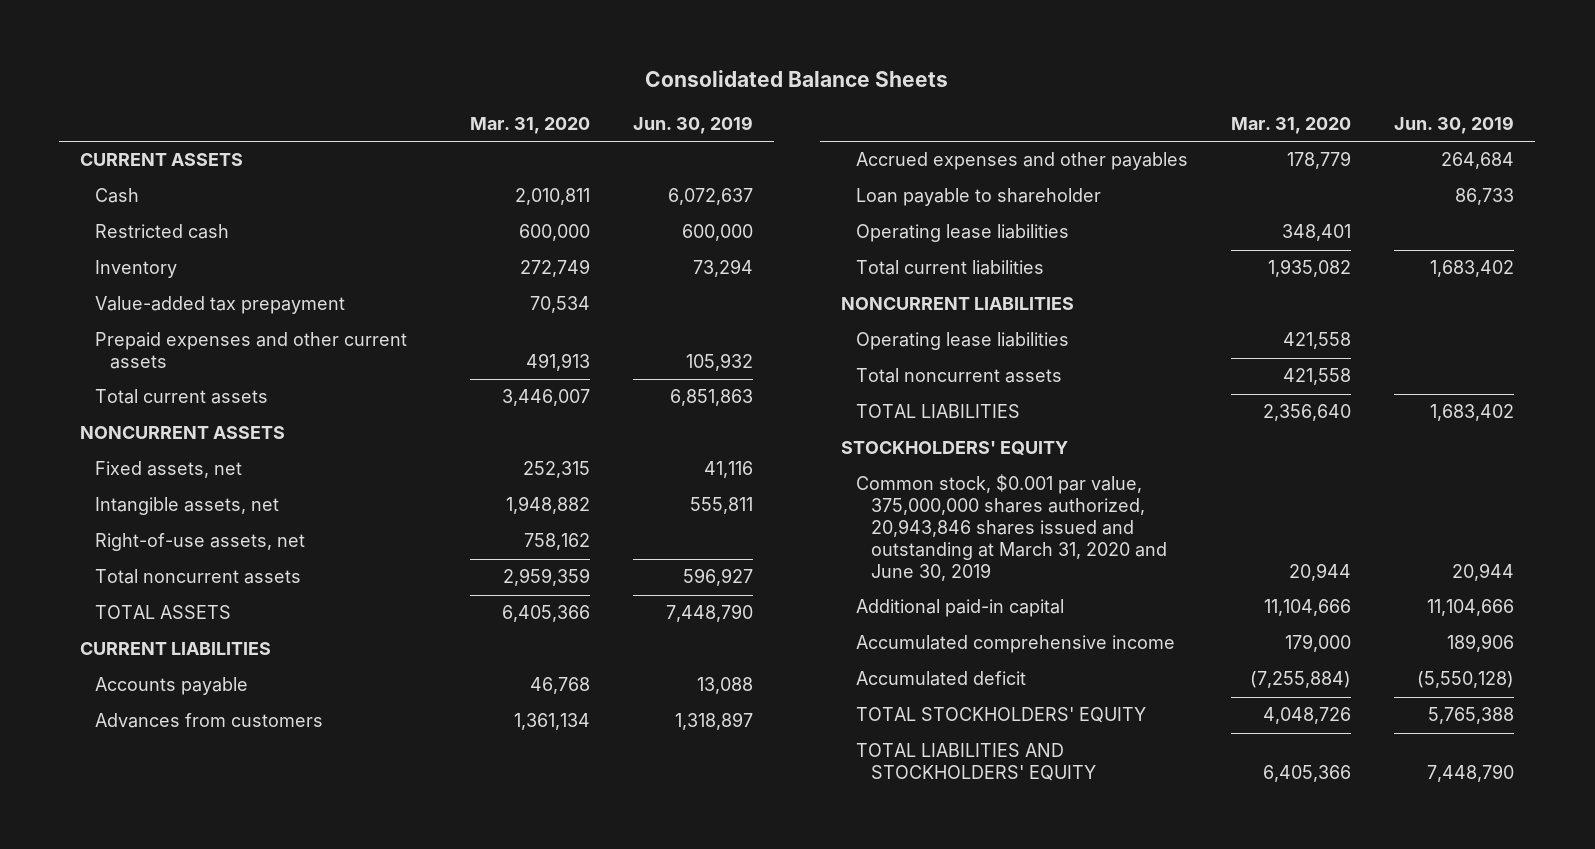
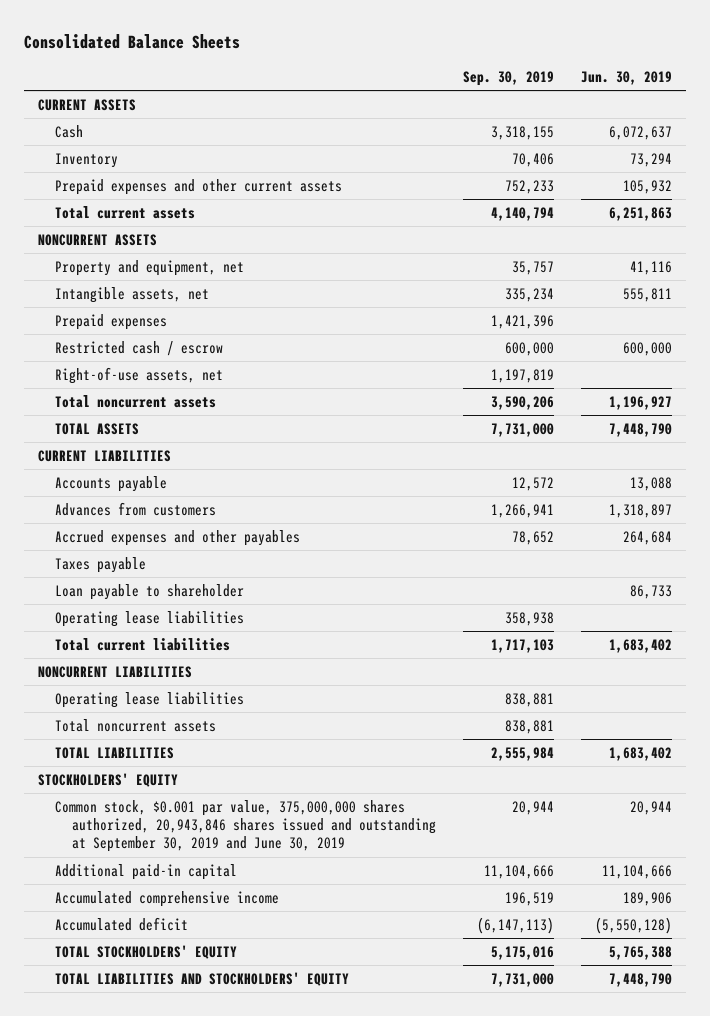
- | Mar. 31, 2020 | Jun. 30, 2019
+ | Sep. 30, 2019 | Jun. 30, 2019
- Restricted cash | 600,000 | 600,000
- Value-added tax prepayment | 70,534 |
- Total current assets | 3,446,007 | 6,851,863
+ Total current assets | 4,140,794 | 6,251,863
- Fixed assets, net | 252,315 | 41,116
+ Property and equipment, net | 35,757 | 41,116
+ Prepaid expenses | 1,421,396 |
+ Restricted cash / escrow | 600,000 | 600,000
- Total noncurrent assets | 2,959,359 | 596,927
+ Total noncurrent assets | 3,590,206 | 1,196,927
+ Taxes payable
- Common stock, $0.001 par value, 375,000,000 shares authorized, 20,943,846 shares issued and outstanding at March 31, 2020 and June 30, 2019 | 20,944 | 20,944
+ Common stock, $0.001 par value, 375,000,000 shares authorized, 20,943,846 shares issued and outstanding at September 30, 2019 and June 30, 2019 | 20,944 | 20,944

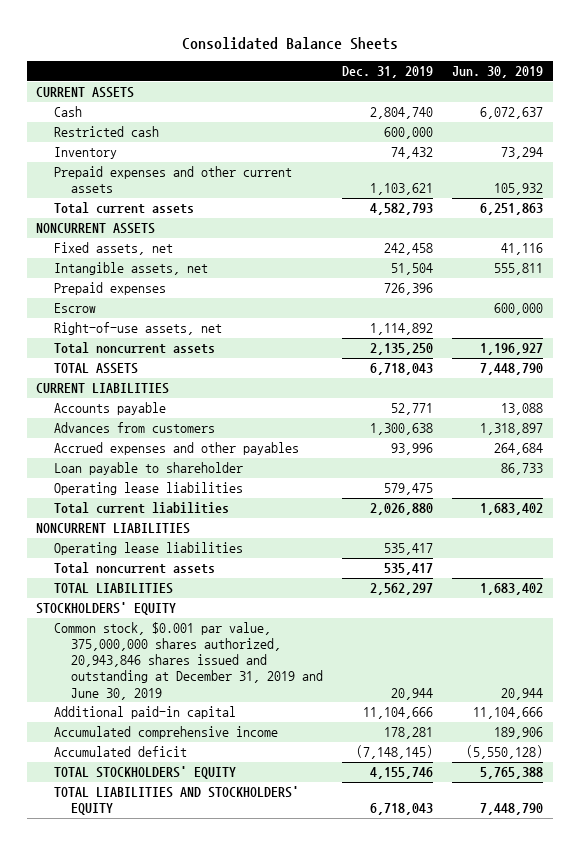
- | Sep. 30, 2019 | Jun. 30, 2019
+ | Dec. 31, 2019 | Jun. 30, 2019
+ Restricted cash | 600,000 |
- Property and equipment, net | 35,757 | 41,116
+ Fixed assets, net | 242,458 | 41,116
- Restricted cash / escrow | 600,000 | 600,000
+ Escrow | | 600,000
- Taxes payable
- Common stock, $0.001 par value, 375,000,000 shares authorized, 20,943,846 shares issued and outstanding at September 30, 2019 and June 30, 2019 | 20,944 | 20,944
+ Common stock, $0.001 par value, 375,000,000 shares authorized, 20,943,846 shares issued and outstanding at December 31, 2019 and June 30, 2019 | 20,944 | 20,944

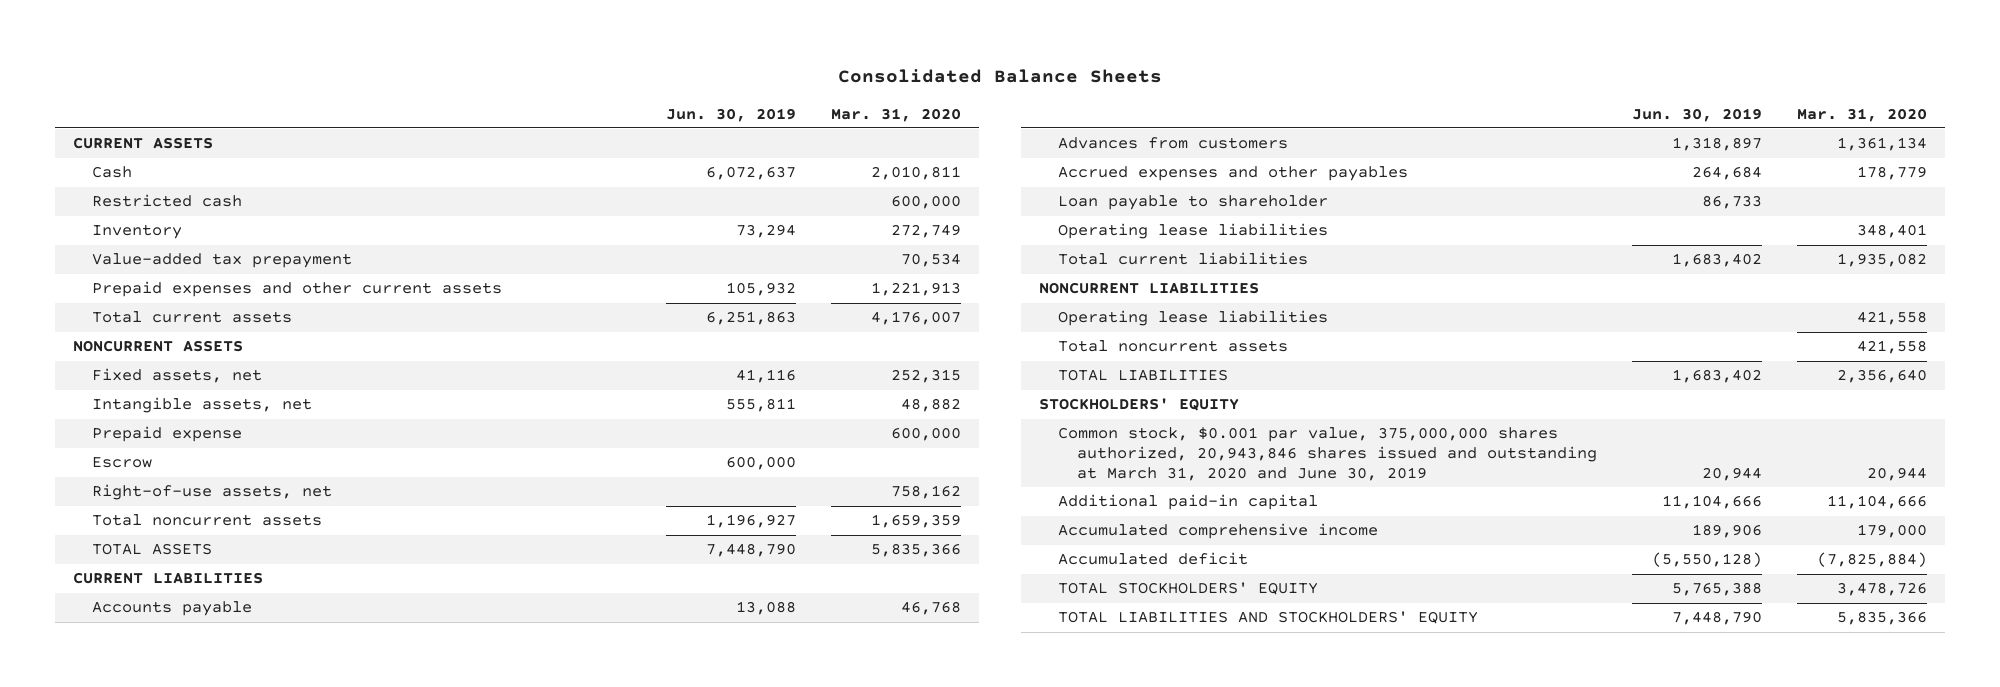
- | Dec. 31, 2019 | Jun. 30, 2019
+ | Jun. 30, 2019 | Mar. 31, 2020
+ Value-added tax prepayment | | 70,534
- Prepaid expenses | 726,396 |
+ Prepaid expense | | 600,000
- Common stock, $0.001 par value, 375,000,000 shares authorized, 20,943,846 shares issued and outstanding at December 31, 2019 and June 30, 2019 | 20,944 | 20,944
+ Common stock, $0.001 par value, 375,000,000 shares authorized, 20,943,846 shares issued and outstanding at March 31, 2020 and June 30, 2019 | 20,944 | 20,944

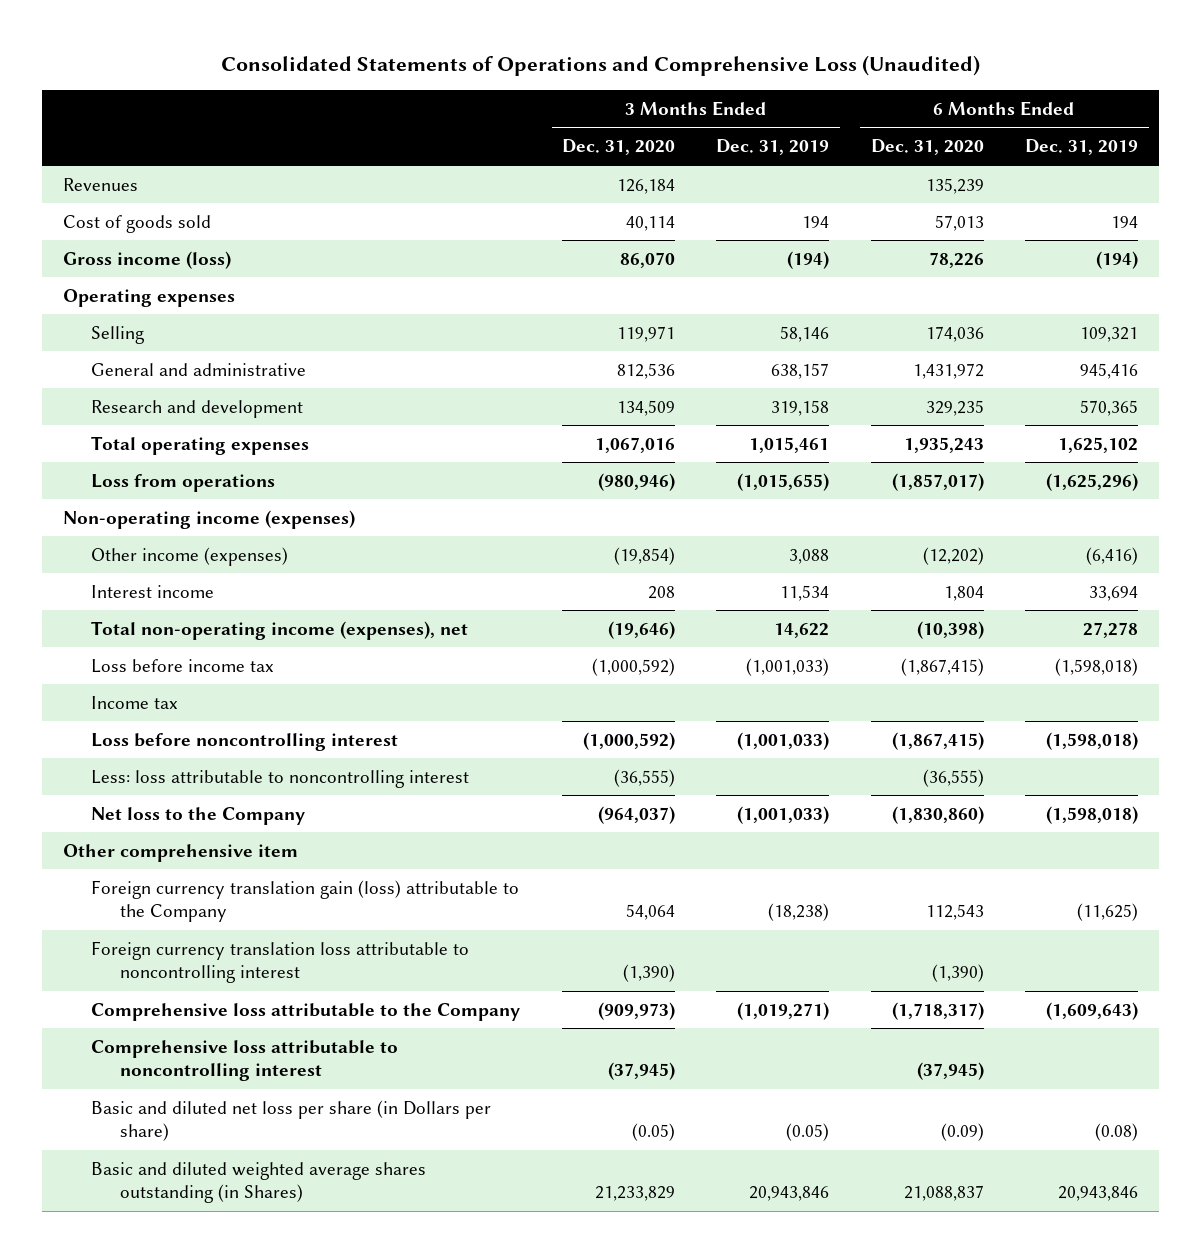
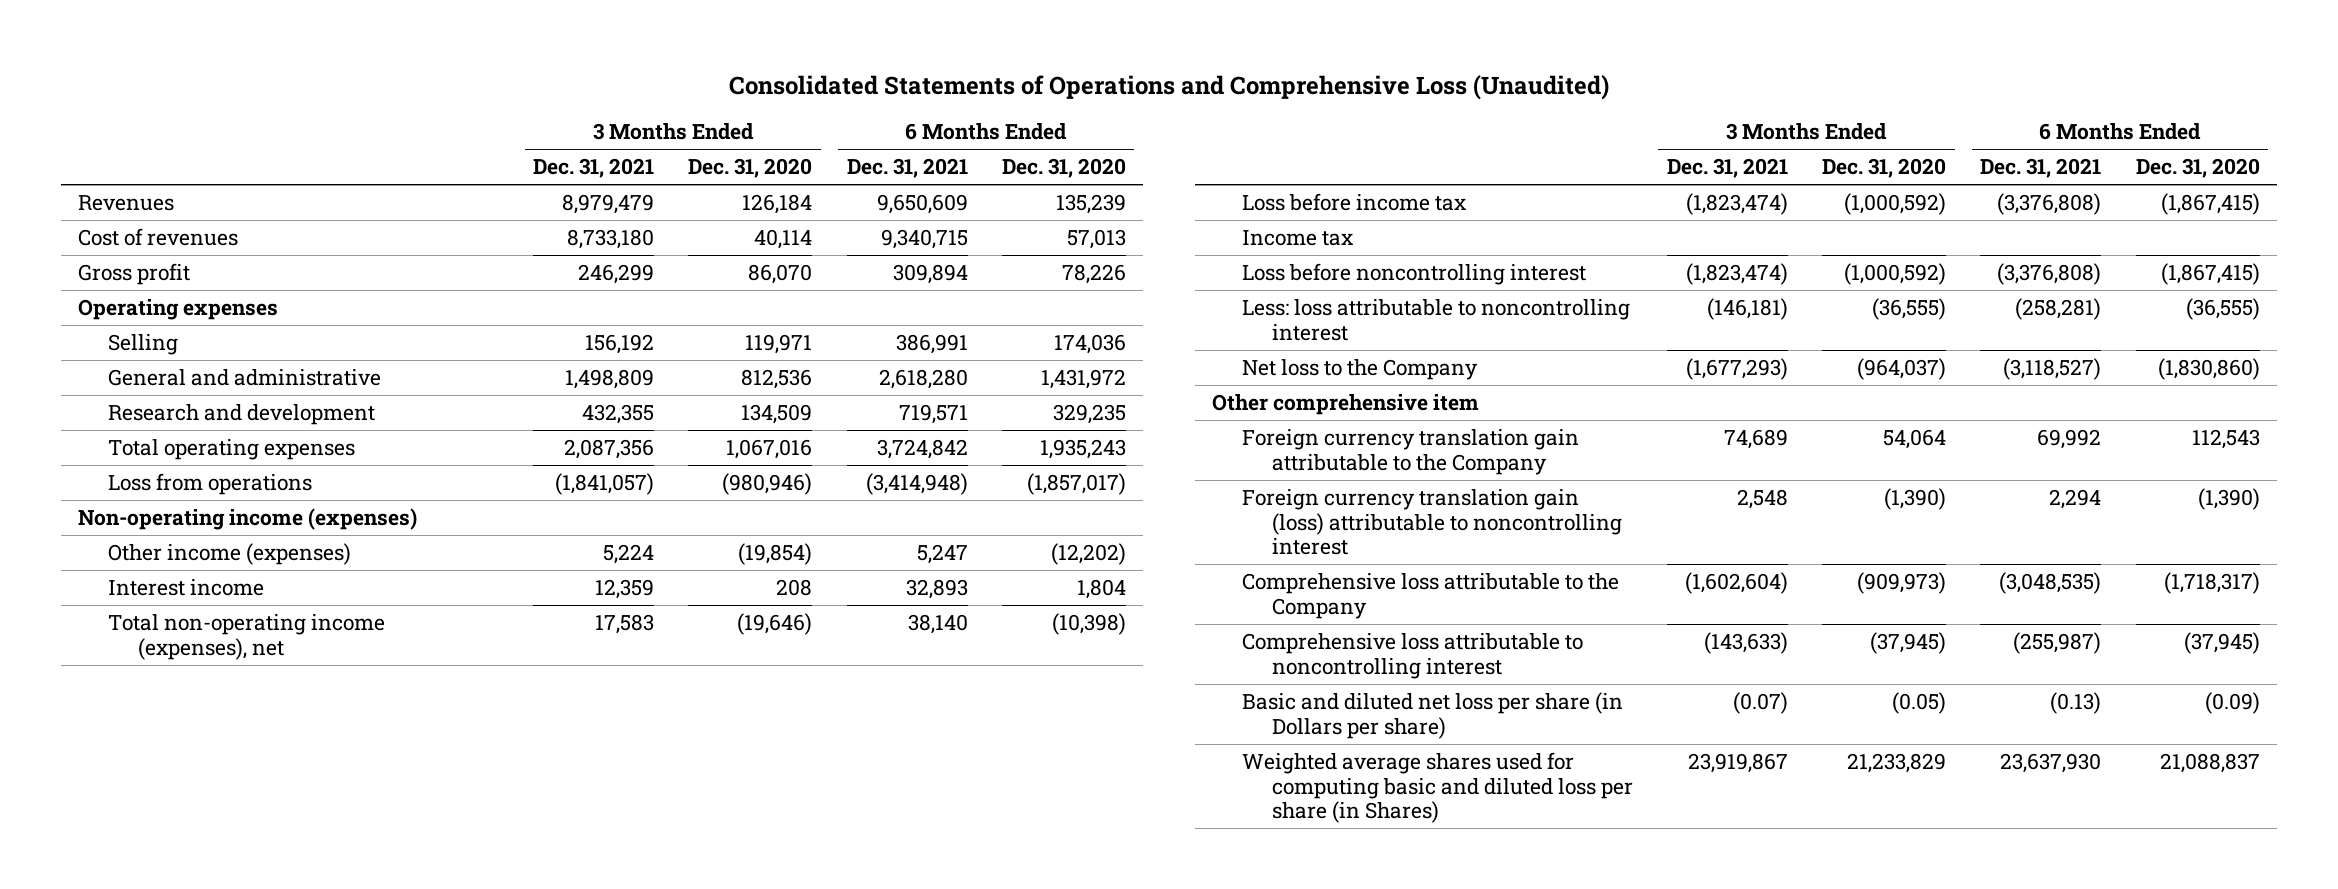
- | 3 Months Ended Dec. 31, 2020 | 3 Months Ended Dec. 31, 2019 | 6 Months Ended Dec. 31, 2020 | 6 Months Ended Dec. 31, 2019
+ | 3 Months Ended Dec. 31, 2021 | 3 Months Ended Dec. 31, 2020 | 6 Months Ended Dec. 31, 2021 | 6 Months Ended Dec. 31, 2020
- Cost of goods sold | 40,114 | 194 | 57,013 | 194
- Gross income (loss) | 86,070 | (194) | 78,226 | (194)
+ Cost of revenues | 8,733,180 | 40,114 | 9,340,715 | 57,013
+ Gross profit | 246,299 | 86,070 | 309,894 | 78,226
- Foreign currency translation gain (loss) attributable to the Company | 54,064 | (18,238) | 112,543 | (11,625)
- Foreign currency translation loss attributable to noncontrolling interest | (1,390) | | (1,390) |
+ Foreign currency translation gain attributable to the Company | 74,689 | 54,064 | 69,992 | 112,543
+ Foreign currency translation gain (loss) attributable to noncontrolling interest | 2,548 | (1,390) | 2,294 | (1,390)
- Basic and diluted weighted average shares outstanding (in Shares) | 21,233,829 | 20,943,846 | 21,088,837 | 20,943,846
+ Weighted average shares used for computing basic and diluted loss per share (in Shares) | 23,919,867 | 21,233,829 | 23,637,930 | 21,088,837

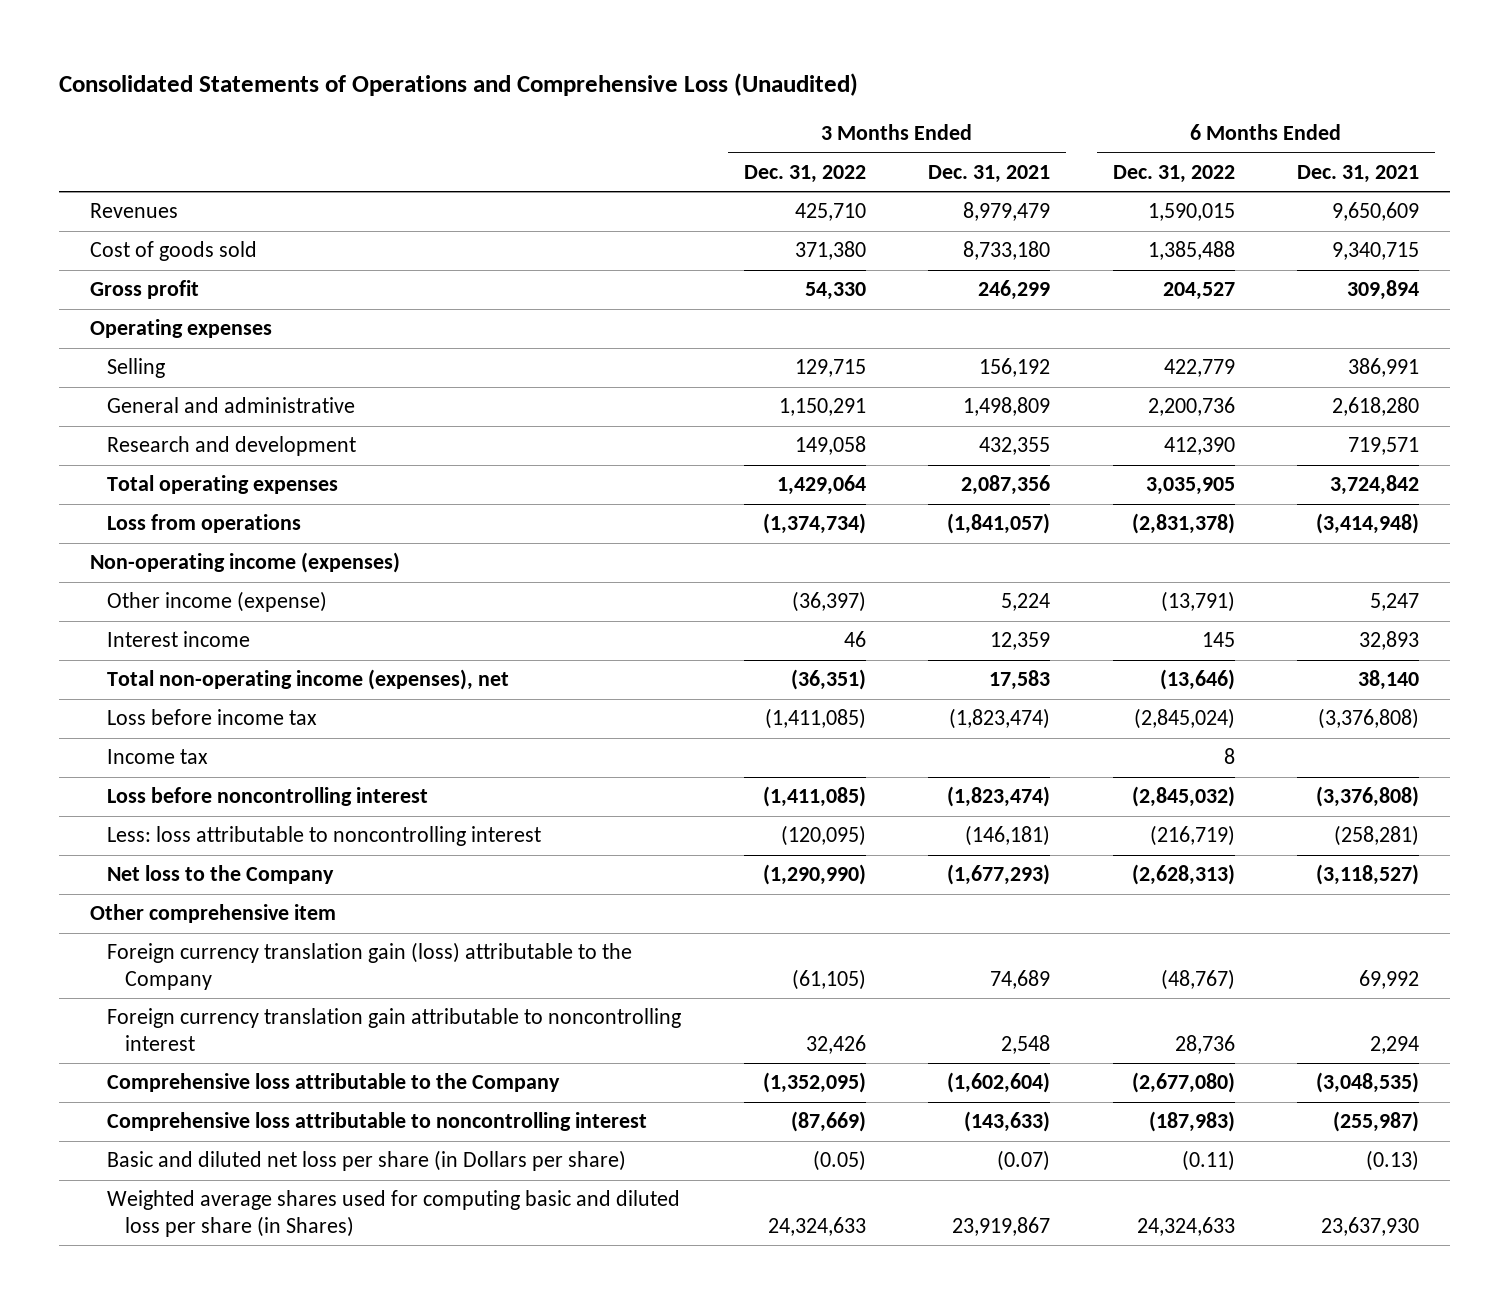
- | 3 Months Ended Dec. 31, 2021 | 3 Months Ended Dec. 31, 2020 | 6 Months Ended Dec. 31, 2021 | 6 Months Ended Dec. 31, 2020
+ | 3 Months Ended Dec. 31, 2022 | 3 Months Ended Dec. 31, 2021 | 6 Months Ended Dec. 31, 2022 | 6 Months Ended Dec. 31, 2021
- Cost of revenues | 8,733,180 | 40,114 | 9,340,715 | 57,013
+ Cost of goods sold | 371,380 | 8,733,180 | 1,385,488 | 9,340,715
- Other income (expenses) | 5,224 | (19,854) | 5,247 | (12,202)
+ Other income (expense) | (36,397) | 5,224 | (13,791) | 5,247
- Foreign currency translation gain attributable to the Company | 74,689 | 54,064 | 69,992 | 112,543
- Foreign currency translation gain (loss) attributable to noncontrolling interest | 2,548 | (1,390) | 2,294 | (1,390)
+ Foreign currency translation gain (loss) attributable to the Company | (61,105) | 74,689 | (48,767) | 69,992
+ Foreign currency translation gain attributable to noncontrolling interest | 32,426 | 2,548 | 28,736 | 2,294

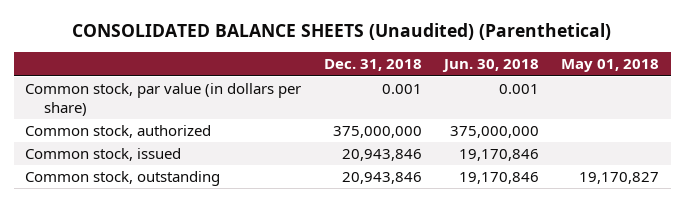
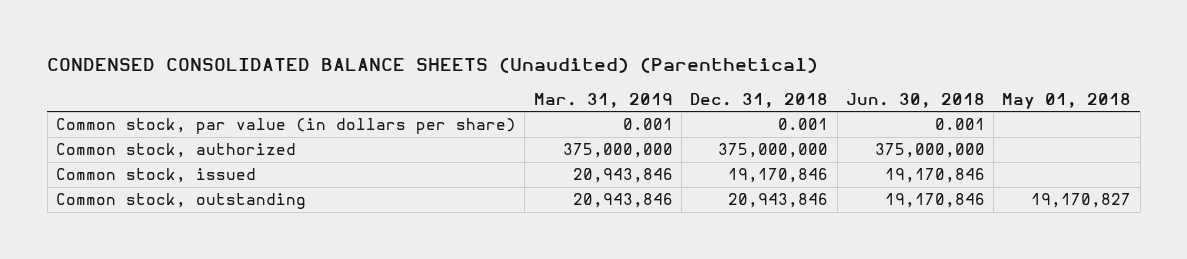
- CONSOLIDATED BALANCE SHEETS (Unaudited) (Parenthetical)
+ CONDENSED CONSOLIDATED BALANCE SHEETS (Unaudited) (Parenthetical)
- | Dec. 31, 2018 | Jun. 30, 2018 | May 01, 2018
+ | Mar. 31, 2019 | Dec. 31, 2018 | Jun. 30, 2018 | May 01, 2018
- Common stock, issued | 20,943,846 | 19,170,846 |
+ Common stock, issued | 20,943,846 | 19,170,846 | 19,170,846 |

